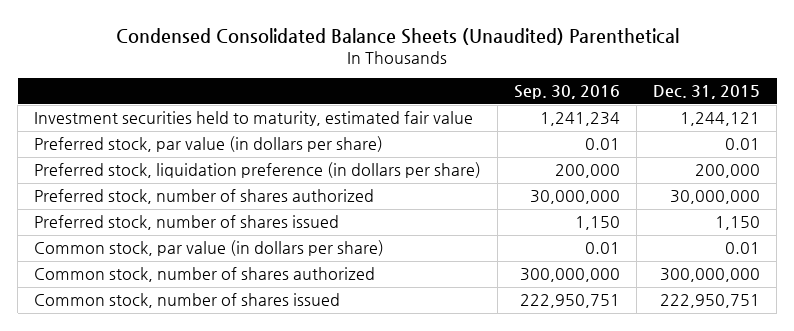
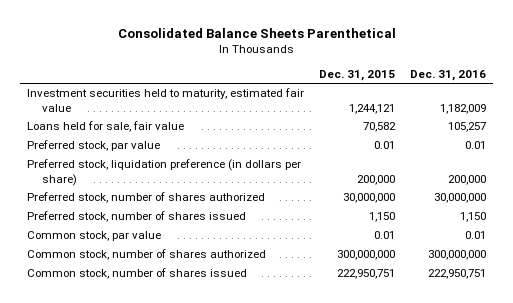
- Condensed Consolidated Balance Sheets (Unaudited) Parenthetical
+ Consolidated Balance Sheets Parenthetical
- | Sep. 30, 2016 | Dec. 31, 2015
+ | Dec. 31, 2015 | Dec. 31, 2016
- Preferred stock, par value (in dollars per share) | 0.01 | 0.01
+ Loans held for sale, fair value | 70,582 | 105,257
+ Preferred stock, par value | 0.01 | 0.01
- Common stock, par value (in dollars per share) | 0.01 | 0.01
+ Common stock, par value | 0.01 | 0.01

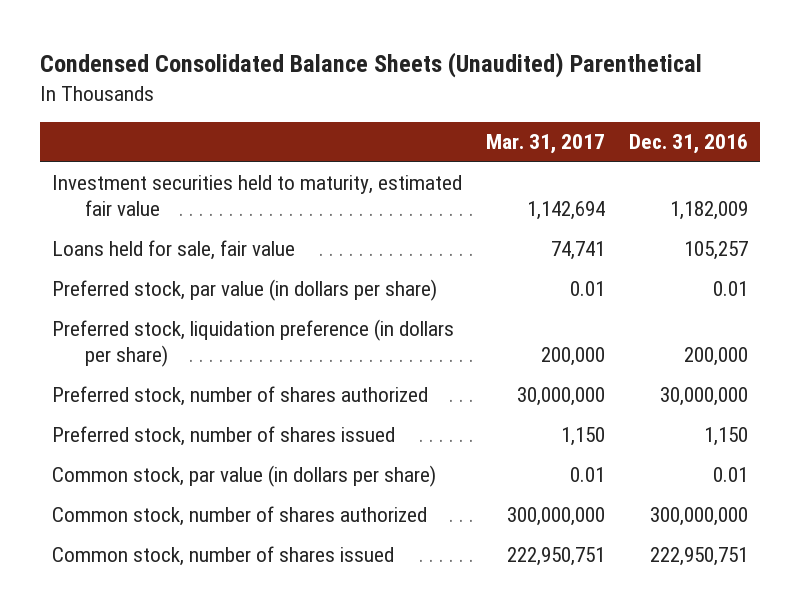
- Consolidated Balance Sheets Parenthetical
+ Condensed Consolidated Balance Sheets (Unaudited) Parenthetical
- | Dec. 31, 2015 | Dec. 31, 2016
+ | Mar. 31, 2017 | Dec. 31, 2016
- Preferred stock, par value | 0.01 | 0.01
+ Preferred stock, par value (in dollars per share) | 0.01 | 0.01
- Common stock, par value | 0.01 | 0.01
+ Common stock, par value (in dollars per share) | 0.01 | 0.01

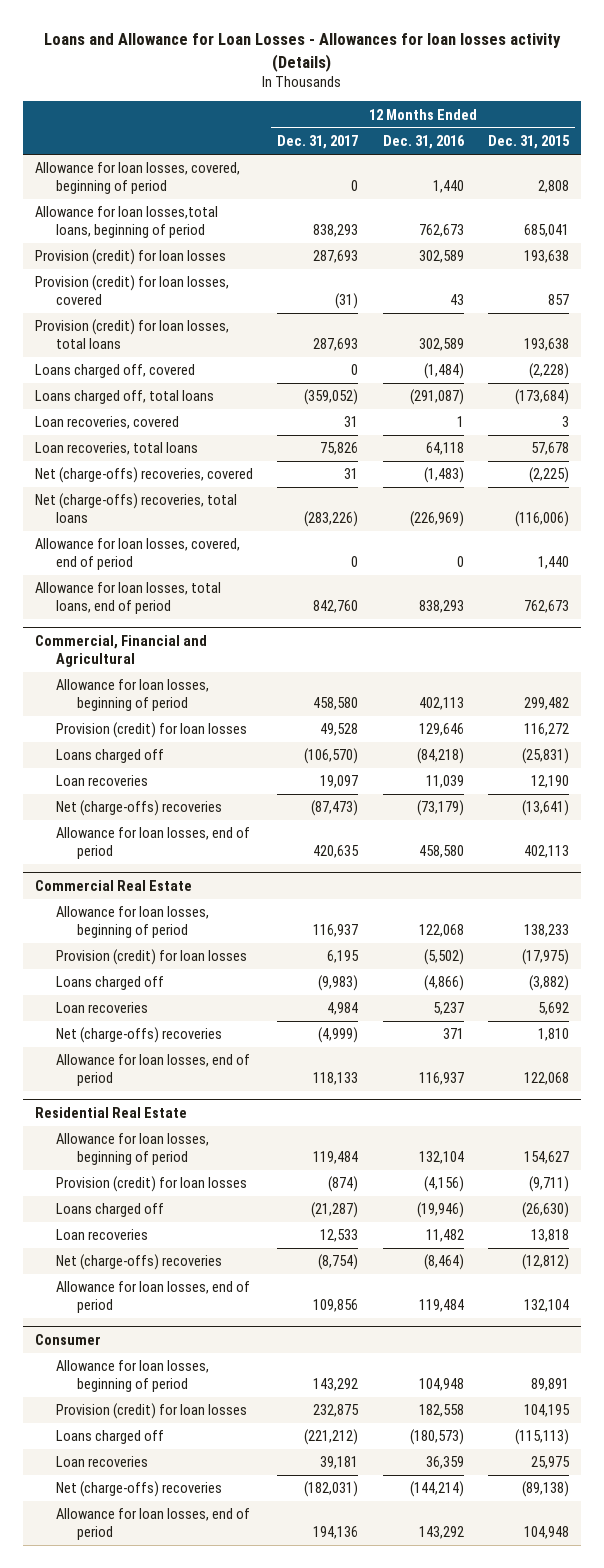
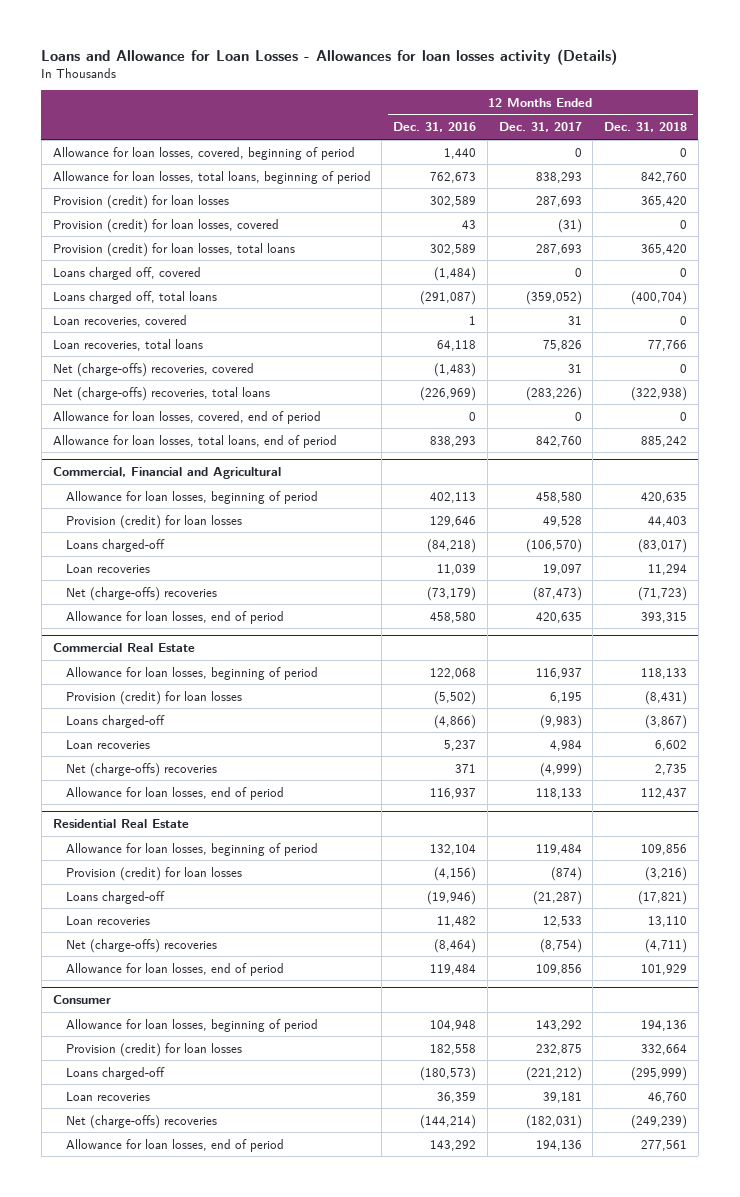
- | 12 Months Ended Dec. 31, 2017 | 12 Months Ended Dec. 31, 2016 | 12 Months Ended Dec. 31, 2015
+ | 12 Months Ended Dec. 31, 2016 | 12 Months Ended Dec. 31, 2017 | 12 Months Ended Dec. 31, 2018
- Allowance for loan losses,total loans, beginning of period | 838,293 | 762,673 | 685,041
+ Allowance for loan losses, total loans, beginning of period | 762,673 | 838,293 | 842,760
@ Commercial, Financial and Agricultural
- Loans charged off | (106,570) | (84,218) | (25,831)
+ Loans charged-off | (84,218) | (106,570) | (83,017)
@ Commercial Real Estate
- Loans charged off | (9,983) | (4,866) | (3,882)
+ Loans charged-off | (4,866) | (9,983) | (3,867)
@ Residential Real Estate
- Loans charged off | (21,287) | (19,946) | (26,630)
+ Loans charged-off | (19,946) | (21,287) | (17,821)
@ Consumer
- Loans charged off | (221,212) | (180,573) | (115,113)
+ Loans charged-off | (180,573) | (221,212) | (295,999)

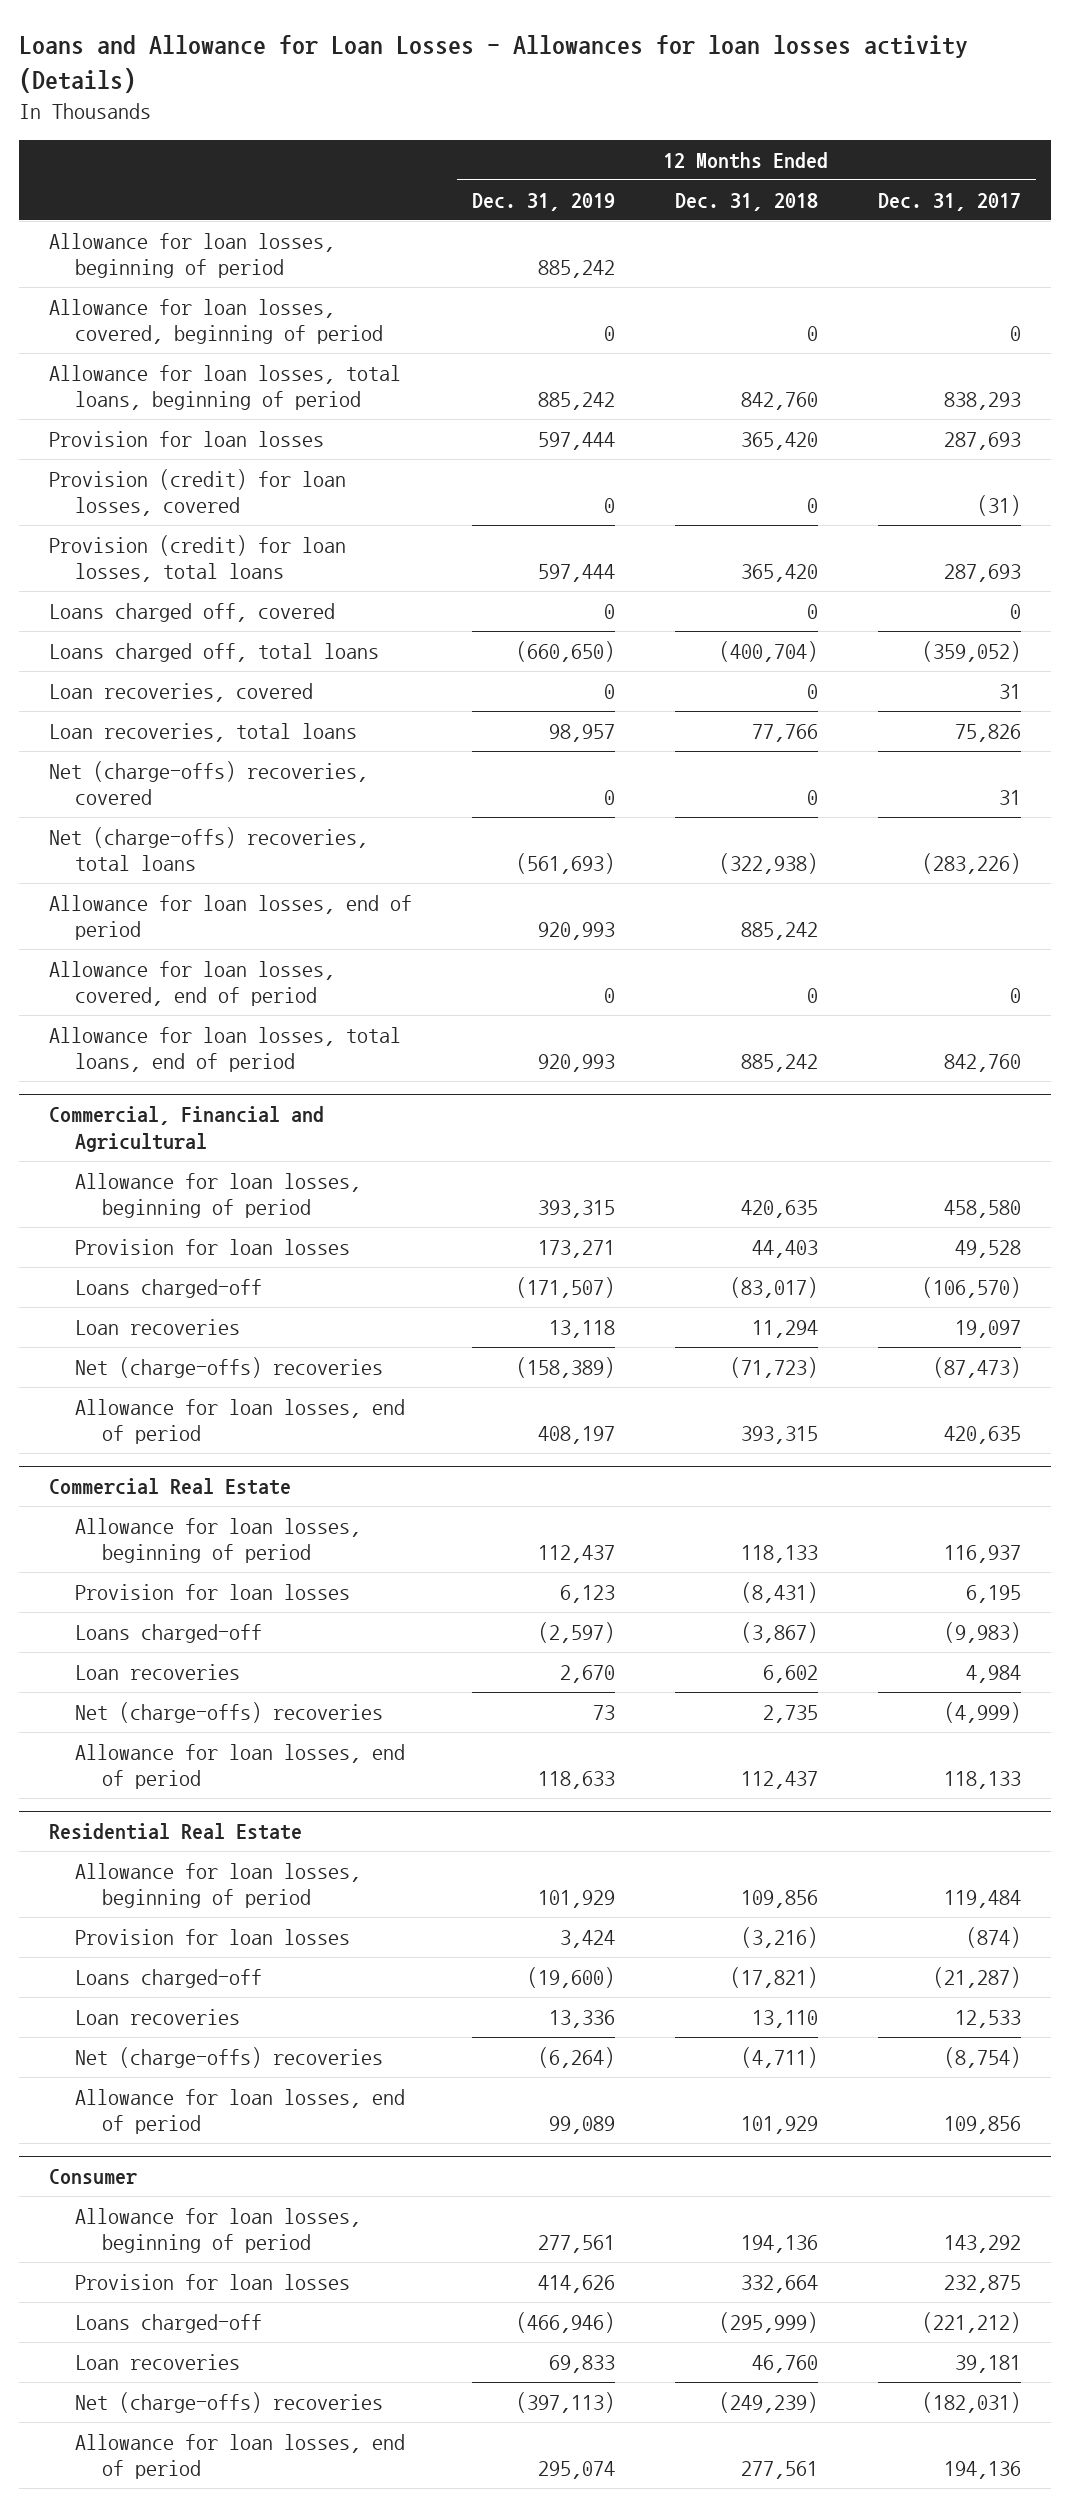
- | 12 Months Ended Dec. 31, 2016 | 12 Months Ended Dec. 31, 2017 | 12 Months Ended Dec. 31, 2018
+ | 12 Months Ended Dec. 31, 2019 | 12 Months Ended Dec. 31, 2018 | 12 Months Ended Dec. 31, 2017
+ Allowance for loan losses, beginning of period | 885,242 | |
- Provision (credit) for loan losses | 302,589 | 287,693 | 365,420
+ Provision for loan losses | 597,444 | 365,420 | 287,693
+ Allowance for loan losses, end of period | 920,993 | 885,242 |
@ Commercial, Financial and Agricultural
- Provision (credit) for loan losses | 129,646 | 49,528 | 44,403
+ Provision for loan losses | 173,271 | 44,403 | 49,528
@ Commercial Real Estate
- Provision (credit) for loan losses | (5,502) | 6,195 | (8,431)
+ Provision for loan losses | 6,123 | (8,431) | 6,195
@ Residential Real Estate
- Provision (credit) for loan losses | (4,156) | (874) | (3,216)
+ Provision for loan losses | 3,424 | (3,216) | (874)
@ Consumer
- Provision (credit) for loan losses | 182,558 | 232,875 | 332,664
+ Provision for loan losses | 414,626 | 332,664 | 232,875

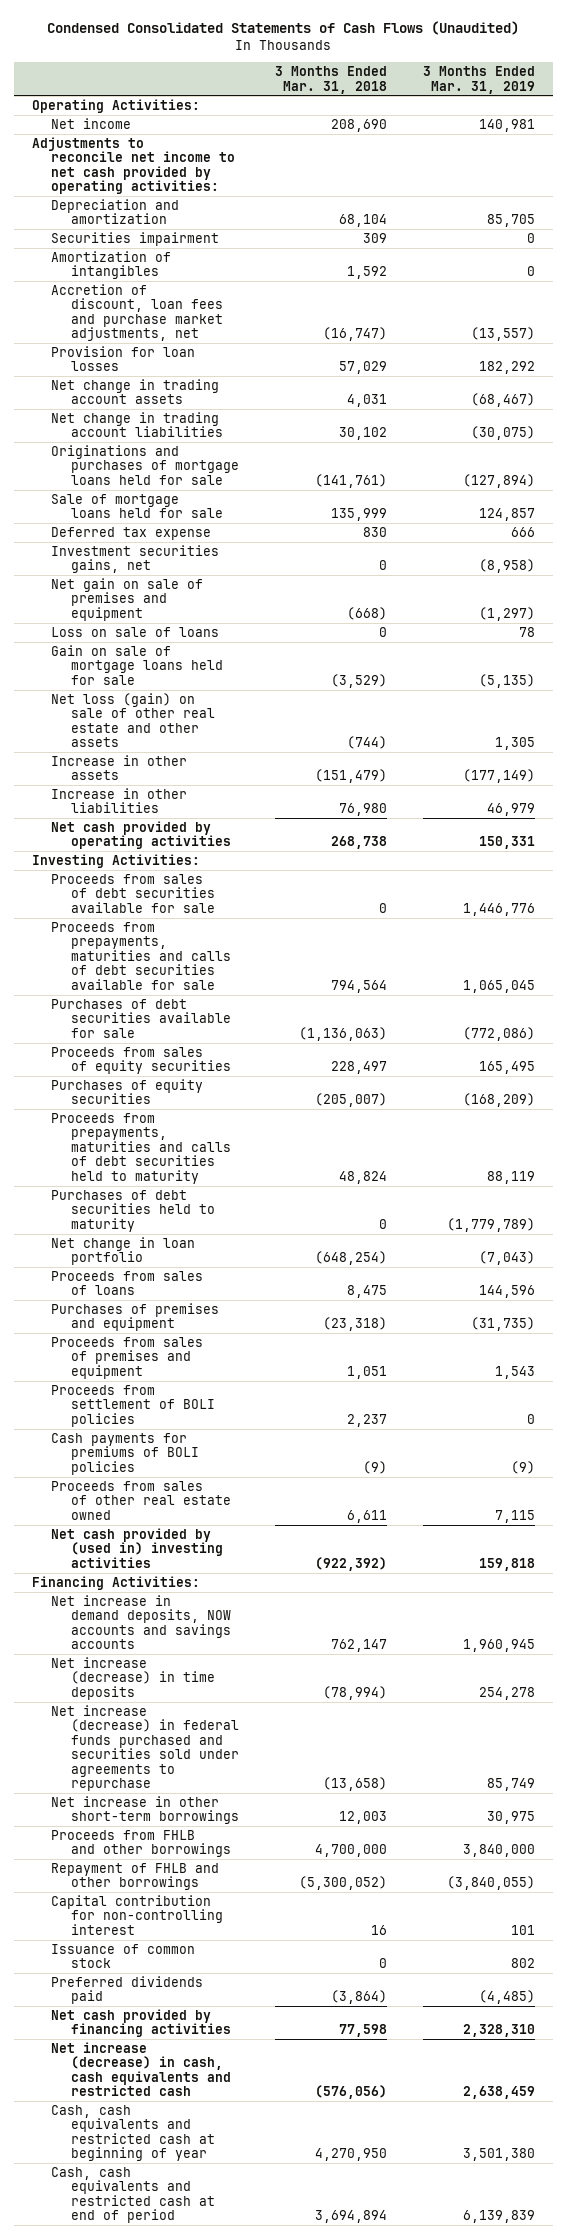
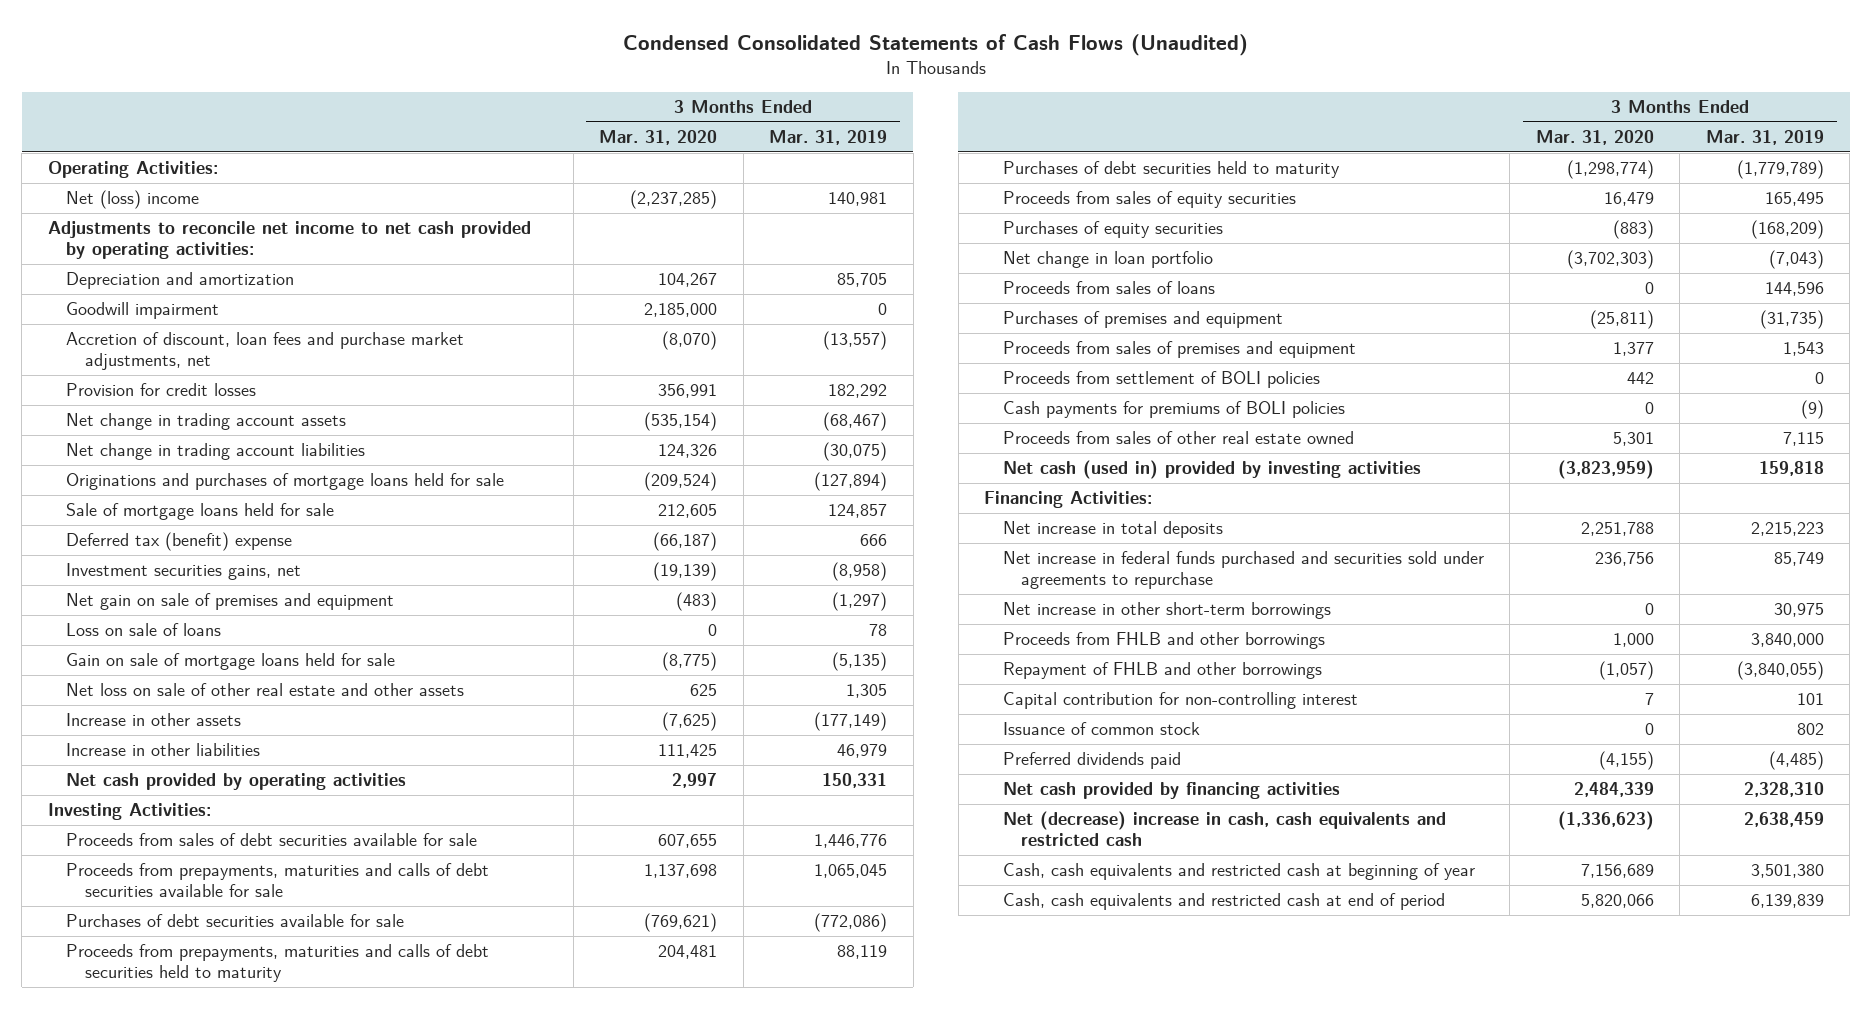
- | 3 Months Ended Mar. 31, 2018 | 3 Months Ended Mar. 31, 2019
+ | 3 Months Ended Mar. 31, 2020 | 3 Months Ended Mar. 31, 2019
- Net income | 208,690 | 140,981
+ Net (loss) income | (2,237,285) | 140,981
- Securities impairment | 309 | 0
- Amortization of intangibles | 1,592 | 0
+ Goodwill impairment | 2,185,000 | 0
- Provision for loan losses | 57,029 | 182,292
+ Provision for credit losses | 356,991 | 182,292
- Deferred tax expense | 830 | 666
+ Deferred tax (benefit) expense | (66,187) | 666
- Net loss (gain) on sale of other real estate and other assets | (744) | 1,305
+ Net loss on sale of other real estate and other assets | 625 | 1,305
moved down: Proceeds from sales of equity securities | 16,479 | 165,495
moved down: Purchases of equity securities | (883) | (168,209)
- Net cash provided by (used in) investing activities | (922,392) | 159,818
+ Net cash (used in) provided by investing activities | (3,823,959) | 159,818
- Net increase in demand deposits, NOW accounts and savings accounts | 762,147 | 1,960,945
- Net increase (decrease) in time deposits | (78,994) | 254,278
- Net increase (decrease) in federal funds purchased and securities sold under agreements to repurchase | (13,658) | 85,749
+ Net increase in total deposits | 2,251,788 | 2,215,223
+ Net increase in federal funds purchased and securities sold under agreements to repurchase | 236,756 | 85,749
- Net increase (decrease) in cash, cash equivalents and restricted cash | (576,056) | 2,638,459
+ Net (decrease) increase in cash, cash equivalents and restricted cash | (1,336,623) | 2,638,459

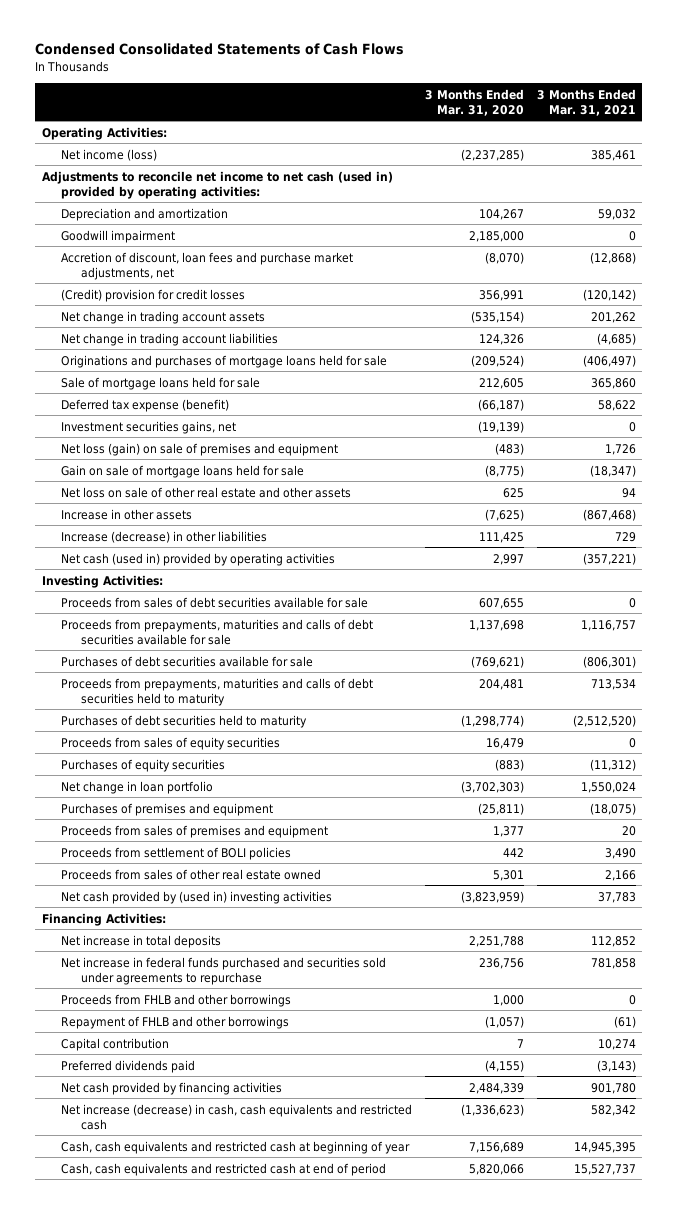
- Condensed Consolidated Statements of Cash Flows (Unaudited)
+ Condensed Consolidated Statements of Cash Flows
- | 3 Months Ended Mar. 31, 2020 | 3 Months Ended Mar. 31, 2019
+ | 3 Months Ended Mar. 31, 2020 | 3 Months Ended Mar. 31, 2021
- Net (loss) income | (2,237,285) | 140,981
- Adjustments to reconcile net income to net cash provided by operating activities:
+ Net income (loss) | (2,237,285) | 385,461
+ Adjustments to reconcile net income to net cash (used in) provided by operating activities:
- Provision for credit losses | 356,991 | 182,292
+ (Credit) provision for credit losses | 356,991 | (120,142)
- Deferred tax (benefit) expense | (66,187) | 666
+ Deferred tax expense (benefit) | (66,187) | 58,622
- Net gain on sale of premises and equipment | (483) | (1,297)
- Loss on sale of loans | 0 | 78
+ Net loss (gain) on sale of premises and equipment | (483) | 1,726
- Increase in other liabilities | 111,425 | 46,979
- Net cash provided by operating activities | 2,997 | 150,331
+ Increase (decrease) in other liabilities | 111,425 | 729
+ Net cash (used in) provided by operating activities | 2,997 | (357,221)
- Proceeds from sales of loans | 0 | 144,596
- Cash payments for premiums of BOLI policies | 0 | (9)
- Net cash (used in) provided by investing activities | (3,823,959) | 159,818
+ Net cash provided by (used in) investing activities | (3,823,959) | 37,783
- Net increase in other short-term borrowings | 0 | 30,975
- Capital contribution for non-controlling interest | 7 | 101
- Issuance of common stock | 0 | 802
+ Capital contribution | 7 | 10,274
- Net (decrease) increase in cash, cash equivalents and restricted cash | (1,336,623) | 2,638,459
+ Net increase (decrease) in cash, cash equivalents and restricted cash | (1,336,623) | 582,342

